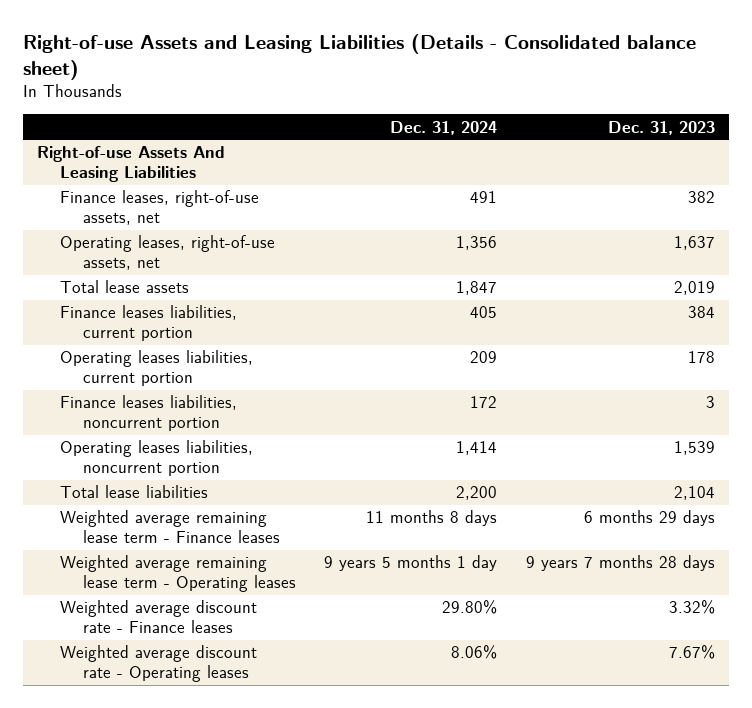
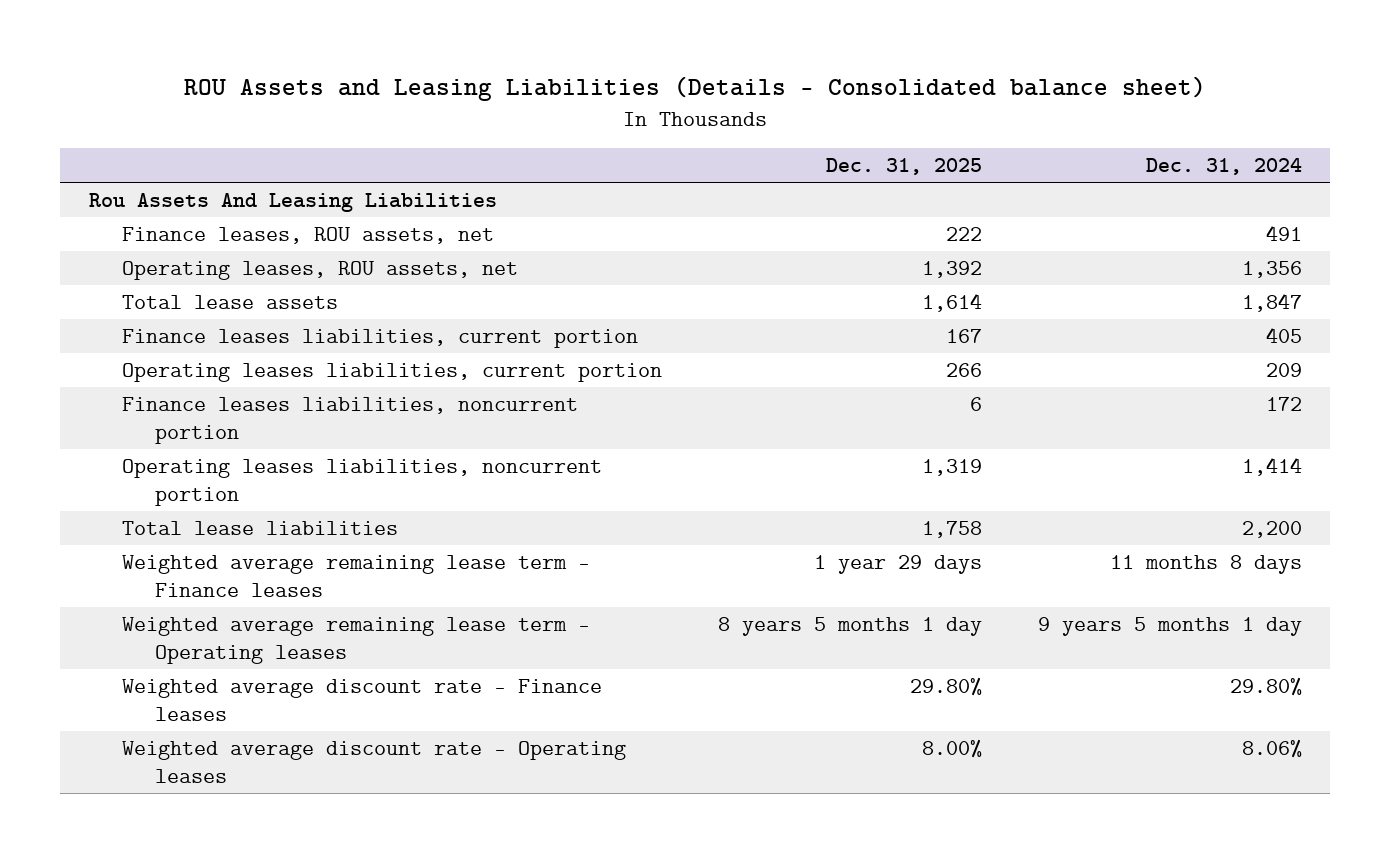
- Right-of-use Assets and Leasing Liabilities (Details - Consolidated balance sheet)
+ ROU Assets and Leasing Liabilities (Details - Consolidated balance sheet)
- | Dec. 31, 2024 | Dec. 31, 2023
+ | Dec. 31, 2025 | Dec. 31, 2024
- Right-of-use Assets And Leasing Liabilities
- Finance leases, right-of-use assets, net | 491 | 382
- Operating leases, right-of-use assets, net | 1,356 | 1,637
+ Rou Assets And Leasing Liabilities
+ Finance leases, ROU assets, net | 222 | 491
+ Operating leases, ROU assets, net | 1,392 | 1,356

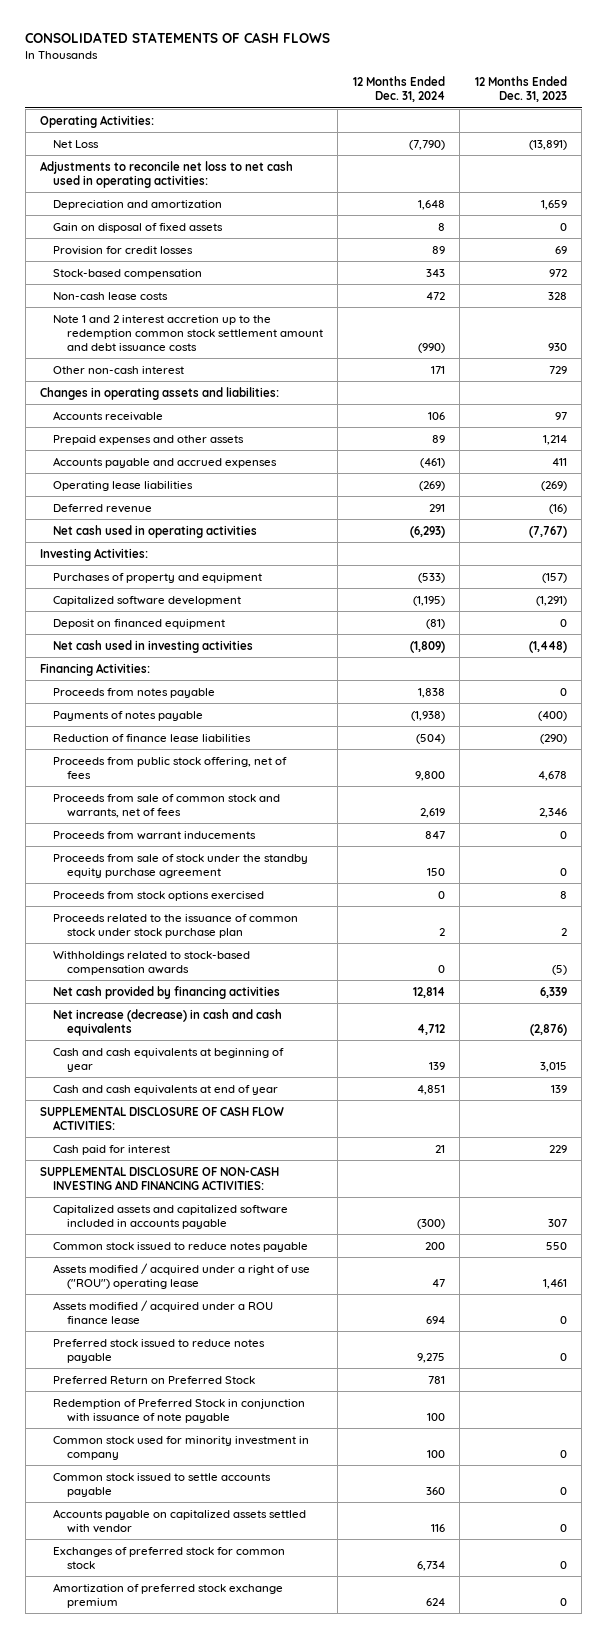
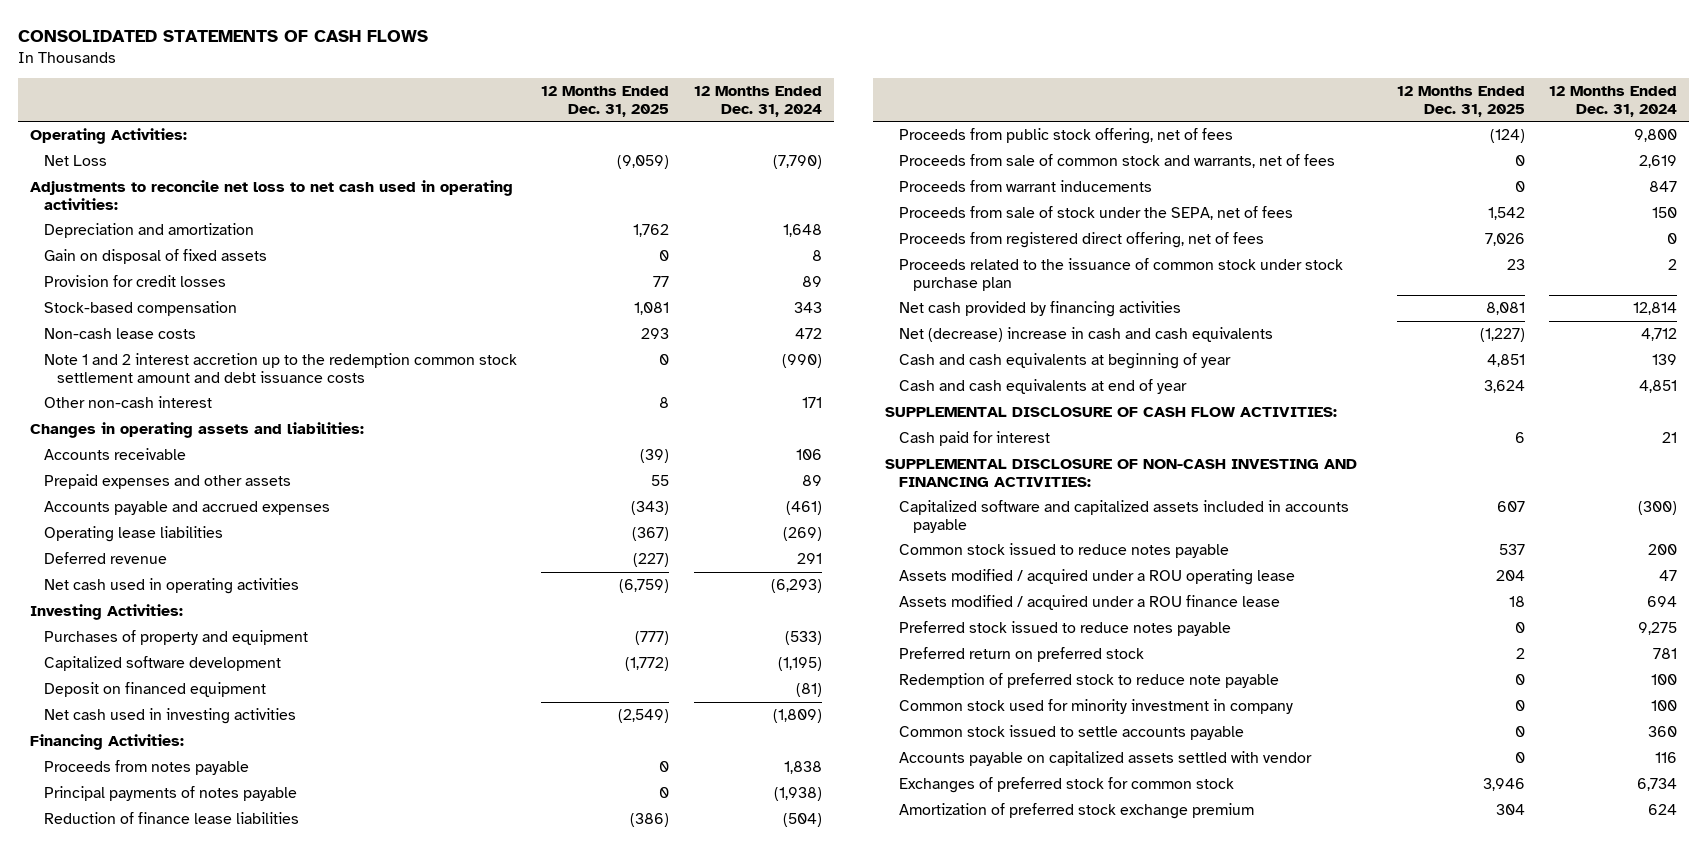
- | 12 Months Ended Dec. 31, 2024 | 12 Months Ended Dec. 31, 2023
+ | 12 Months Ended Dec. 31, 2025 | 12 Months Ended Dec. 31, 2024
- Payments of notes payable | (1,938) | (400)
+ Principal payments of notes payable | 0 | (1,938)
- Proceeds from sale of stock under the standby equity purchase agreement | 150 | 0
- Proceeds from stock options exercised | 0 | 8
+ Proceeds from sale of stock under the SEPA, net of fees | 1,542 | 150
+ Proceeds from registered direct offering, net of fees | 7,026 | 0
- Withholdings related to stock-based compensation awards | 0 | (5)
- Net increase (decrease) in cash and cash equivalents | 4,712 | (2,876)
+ Net (decrease) increase in cash and cash equivalents | (1,227) | 4,712
- Capitalized assets and capitalized software included in accounts payable | (300) | 307
+ Capitalized software and capitalized assets included in accounts payable | 607 | (300)
- Assets modified / acquired under a right of use ("ROU") operating lease | 47 | 1,461
+ Assets modified / acquired under a ROU operating lease | 204 | 47
- Preferred Return on Preferred Stock | 781 |
- Redemption of Preferred Stock in conjunction with issuance of note payable | 100 |
+ Preferred return on preferred stock | 2 | 781
+ Redemption of preferred stock to reduce note payable | 0 | 100

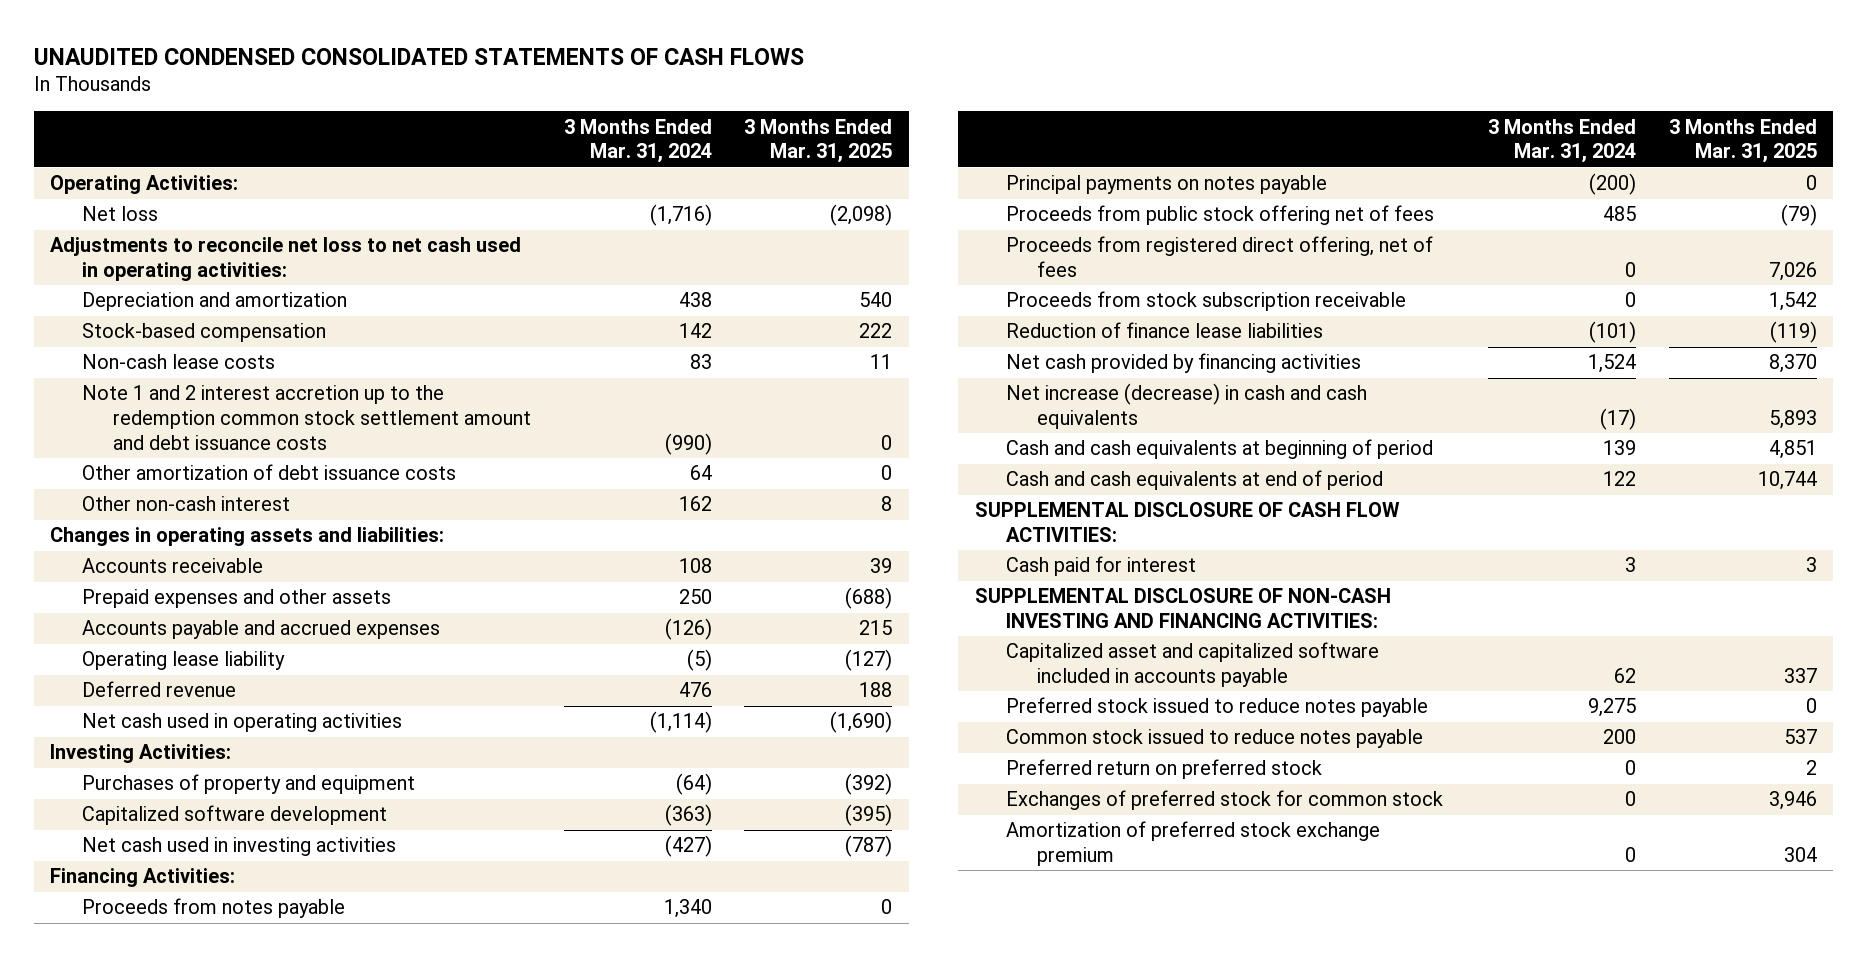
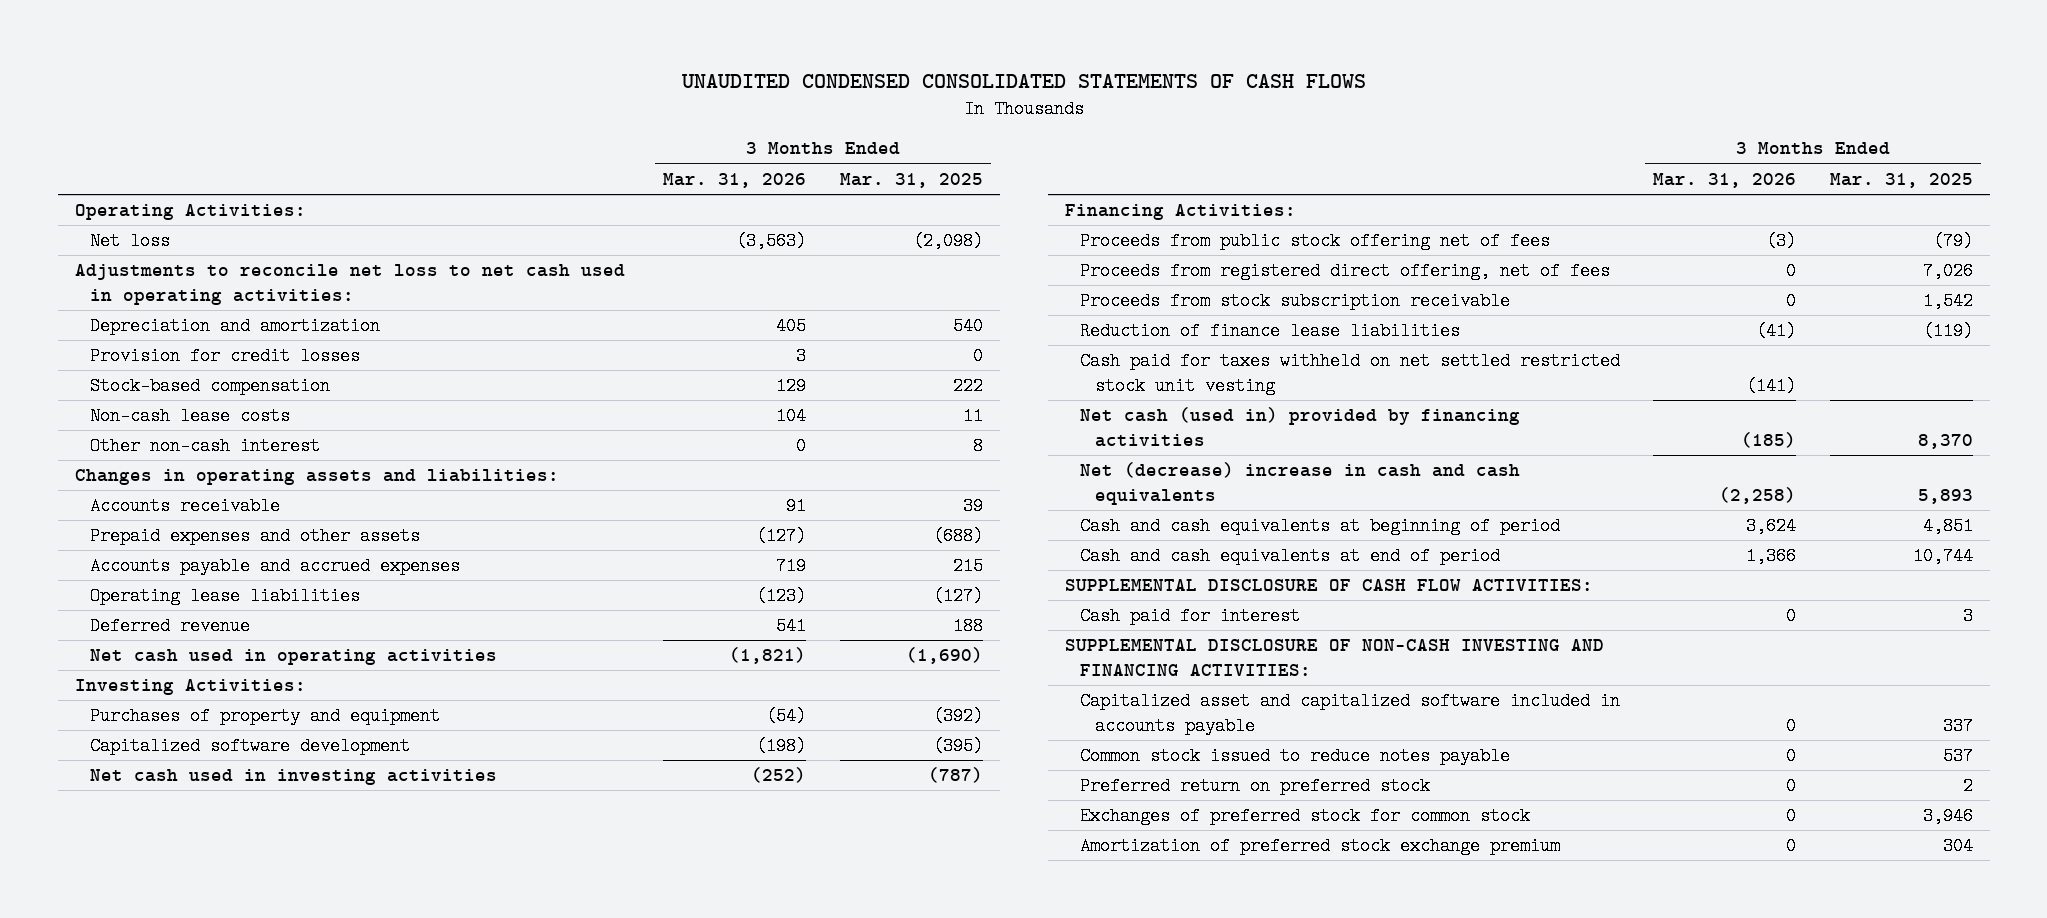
- | 3 Months Ended Mar. 31, 2024 | 3 Months Ended Mar. 31, 2025
+ | 3 Months Ended Mar. 31, 2026 | 3 Months Ended Mar. 31, 2025
+ Provision for credit losses | 3 | 0
- Note 1 and 2 interest accretion up to the redemption common stock settlement amount and debt issuance costs | (990) | 0
- Other amortization of debt issuance costs | 64 | 0
- Operating lease liability | (5) | (127)
+ Operating lease liabilities | (123) | (127)
- Proceeds from notes payable | 1,340 | 0
- Principal payments on notes payable | (200) | 0
- Net cash provided by financing activities | 1,524 | 8,370
- Net increase (decrease) in cash and cash equivalents | (17) | 5,893
+ Cash paid for taxes withheld on net settled restricted stock unit vesting | (141) |
+ Net cash (used in) provided by financing activities | (185) | 8,370
+ Net (decrease) increase in cash and cash equivalents | (2,258) | 5,893
- Preferred stock issued to reduce notes payable | 9,275 | 0

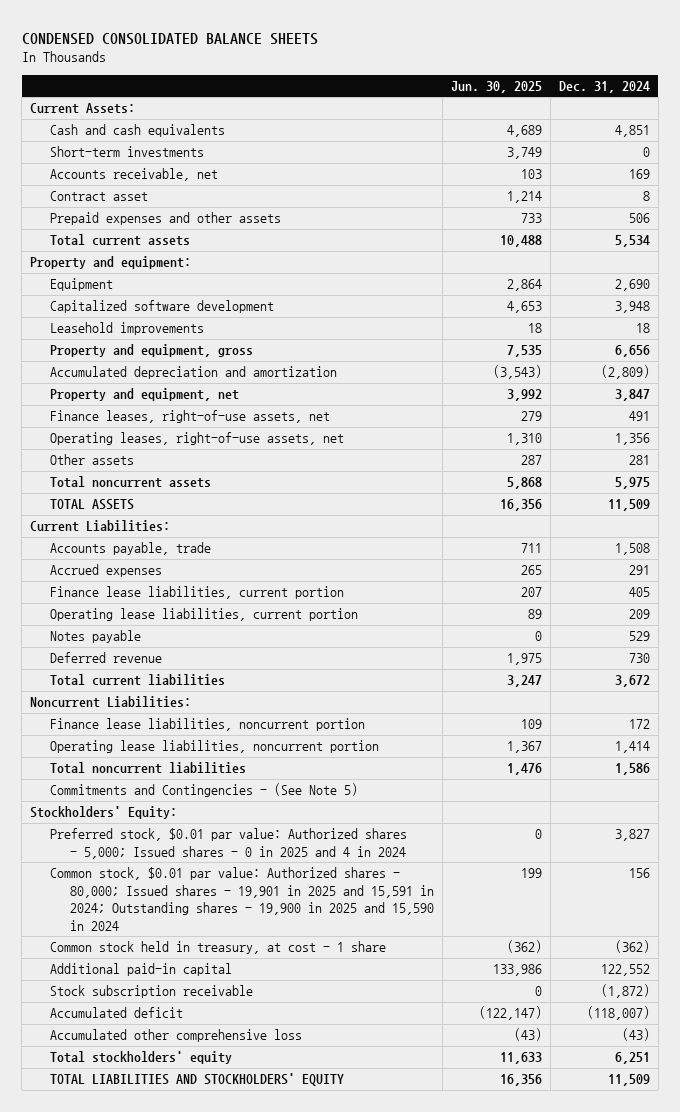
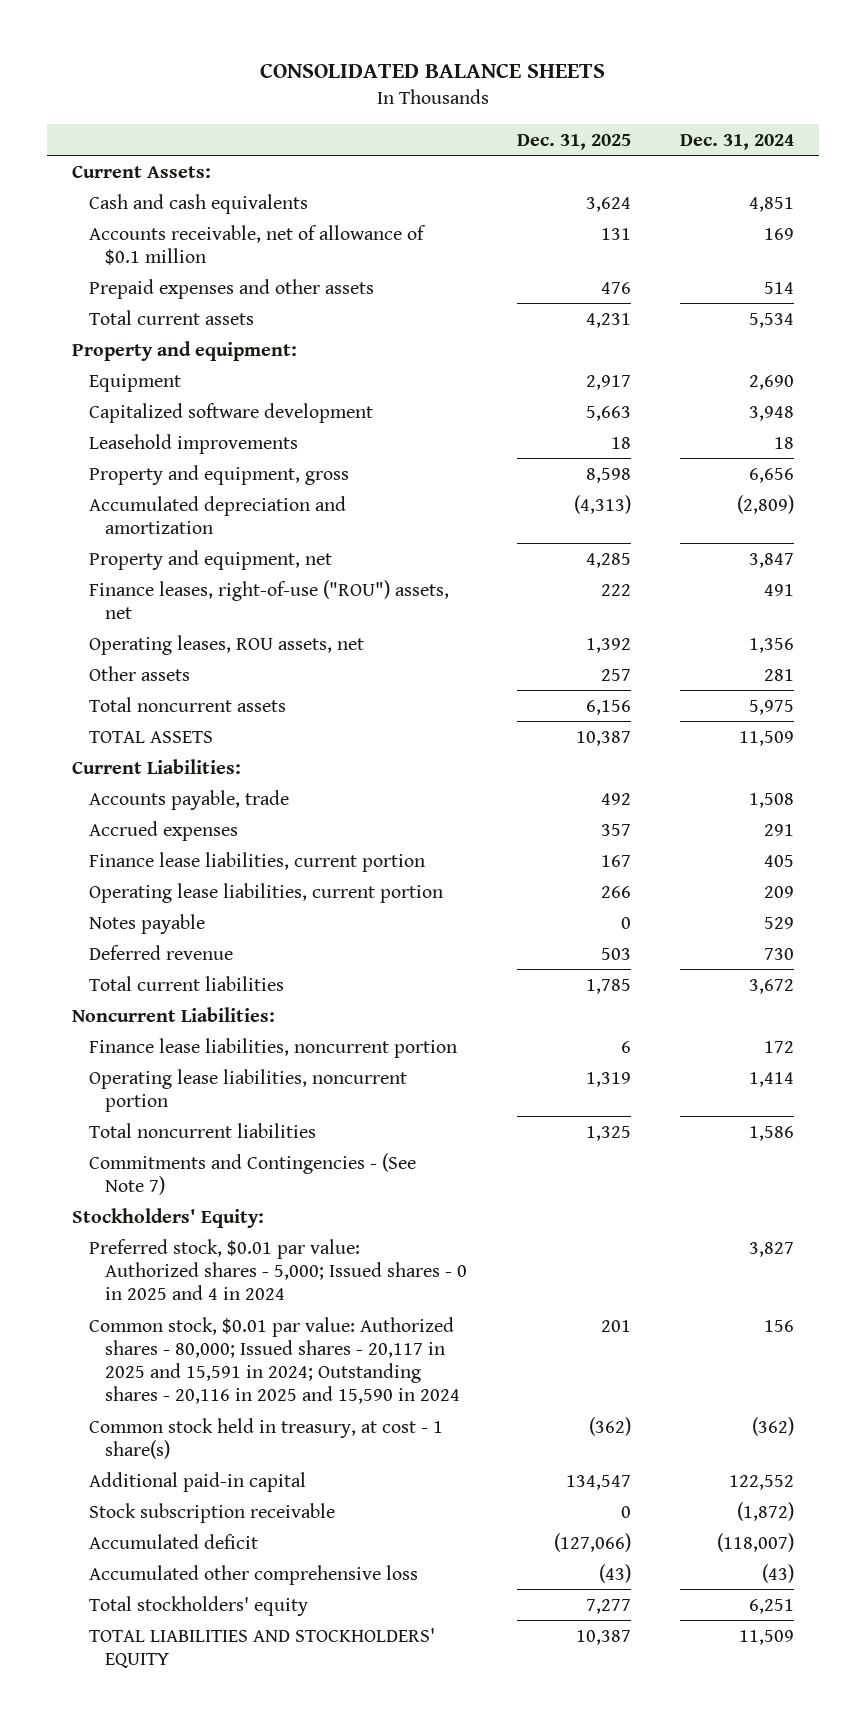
- CONDENSED CONSOLIDATED BALANCE SHEETS
+ CONSOLIDATED BALANCE SHEETS
- | Jun. 30, 2025 | Dec. 31, 2024
+ | Dec. 31, 2025 | Dec. 31, 2024
- Short-term investments | 3,749 | 0
- Accounts receivable, net | 103 | 169
- Contract asset | 1,214 | 8
- Prepaid expenses and other assets | 733 | 506
+ Accounts receivable, net of allowance of $0.1 million | 131 | 169
+ Prepaid expenses and other assets | 476 | 514
- Finance leases, right-of-use assets, net | 279 | 491
- Operating leases, right-of-use assets, net | 1,310 | 1,356
+ Finance leases, right-of-use ("ROU") assets, net | 222 | 491
+ Operating leases, ROU assets, net | 1,392 | 1,356
- Commitments and Contingencies - (See Note 5)
+ Commitments and Contingencies - (See Note 7)
- Common stock, $0.01 par value: Authorized shares - 80,000; Issued shares - 19,901 in 2025 and 15,591 in 2024; Outstanding shares - 19,900 in 2025 and 15,590 in 2024 | 199 | 156
- Common stock held in treasury, at cost - 1 share | (362) | (362)
+ Common stock, $0.01 par value: Authorized shares - 80,000; Issued shares - 20,117 in 2025 and 15,591 in 2024; Outstanding shares - 20,116 in 2025 and 15,590 in 2024 | 201 | 156
+ Common stock held in treasury, at cost - 1 share(s) | (362) | (362)

